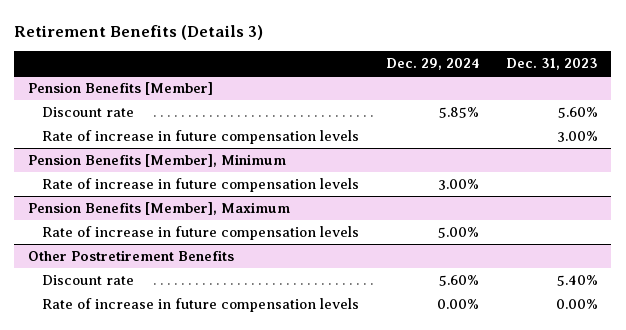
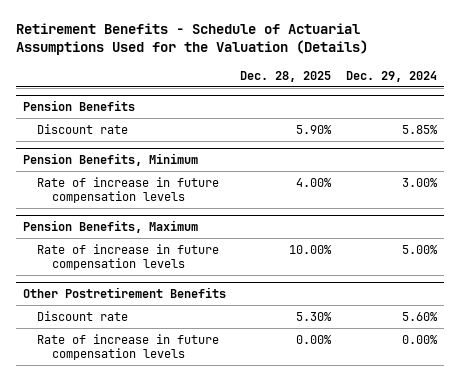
- Retirement Benefits (Details 3)
+ Retirement Benefits - Schedule of Actuarial Assumptions Used for the Valuation (Details)
- | Dec. 29, 2024 | Dec. 31, 2023
+ | Dec. 28, 2025 | Dec. 29, 2024
- Pension Benefits [Member]
+ Pension Benefits
- Rate of increase in future compensation levels | | 3.00%
- Pension Benefits [Member], Minimum
+ Pension Benefits, Minimum
- Pension Benefits [Member], Maximum
+ Pension Benefits, Maximum

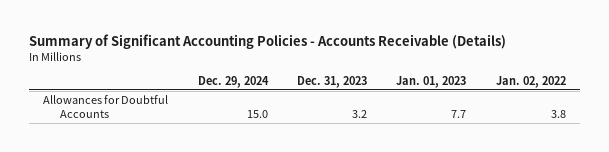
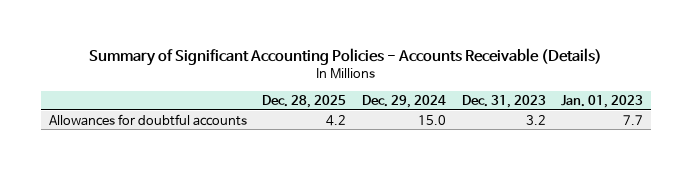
- | Dec. 29, 2024 | Dec. 31, 2023 | Jan. 01, 2023 | Jan. 02, 2022
+ | Dec. 28, 2025 | Dec. 29, 2024 | Dec. 31, 2023 | Jan. 01, 2023
- Allowances for Doubtful Accounts | 15.0 | 3.2 | 7.7 | 3.8
+ Allowances for doubtful accounts | 4.2 | 15.0 | 3.2 | 7.7

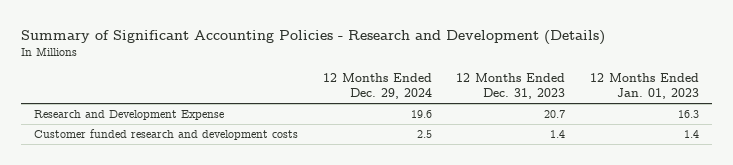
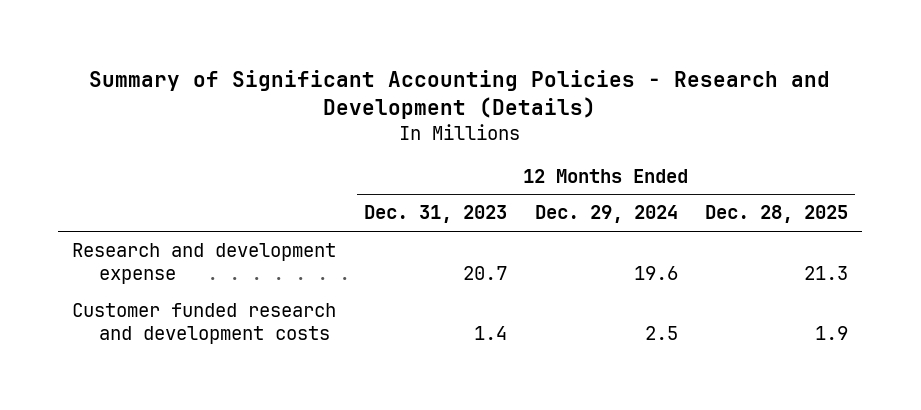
- | 12 Months Ended Dec. 29, 2024 | 12 Months Ended Dec. 31, 2023 | 12 Months Ended Jan. 01, 2023
+ | 12 Months Ended Dec. 31, 2023 | 12 Months Ended Dec. 29, 2024 | 12 Months Ended Dec. 28, 2025
- Research and Development Expense | 19.6 | 20.7 | 16.3
+ Research and development expense | 20.7 | 19.6 | 21.3

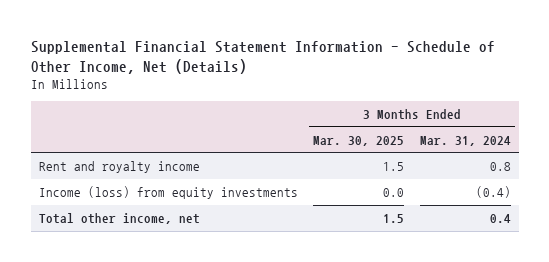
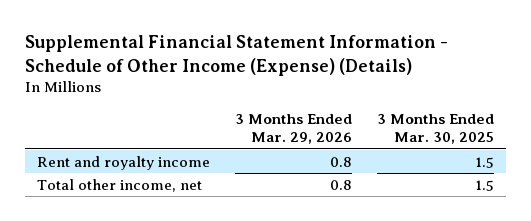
- Supplemental Financial Statement Information - Schedule of Other Income, Net (Details)
+ Supplemental Financial Statement Information - Schedule of Other Income (Expense) (Details)
- | 3 Months Ended Mar. 30, 2025 | 3 Months Ended Mar. 31, 2024
+ | 3 Months Ended Mar. 29, 2026 | 3 Months Ended Mar. 30, 2025
- Income (loss) from equity investments | 0.0 | (0.4)

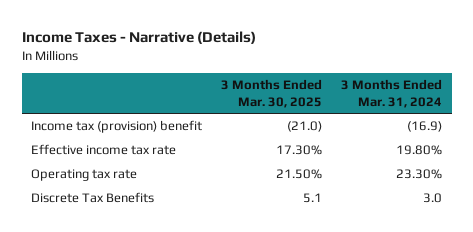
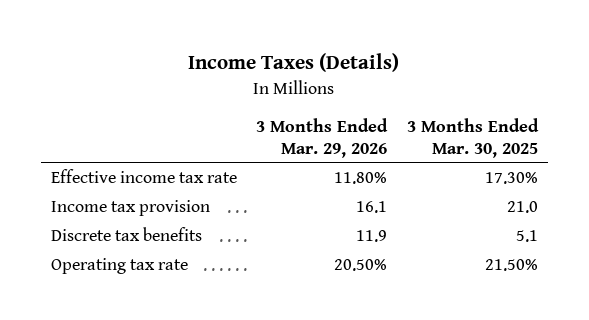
- Income Taxes - Narrative (Details)
+ Income Taxes (Details)
- | 3 Months Ended Mar. 30, 2025 | 3 Months Ended Mar. 31, 2024
+ | 3 Months Ended Mar. 29, 2026 | 3 Months Ended Mar. 30, 2025
- Income tax (provision) benefit | (21.0) | (16.9)
+ Income tax provision | 16.1 | 21.0
+ Discrete tax benefits | 11.9 | 5.1
- Discrete Tax Benefits | 5.1 | 3.0

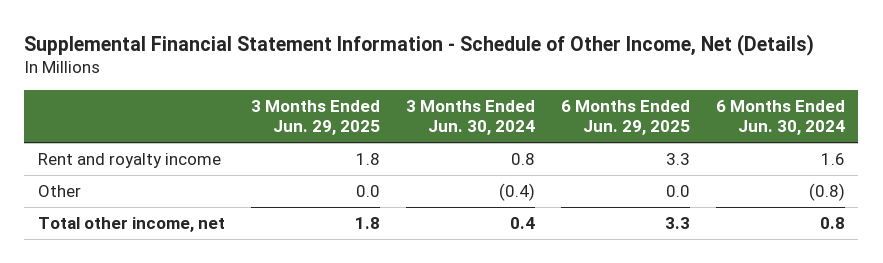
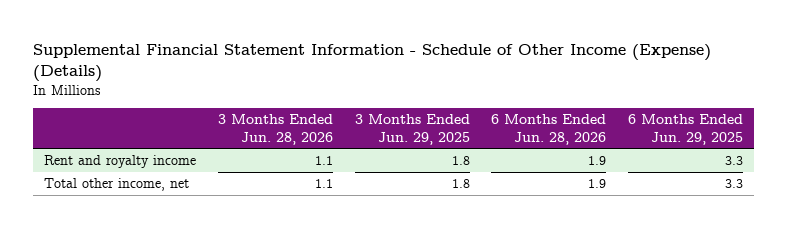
- Supplemental Financial Statement Information - Schedule of Other Income, Net (Details)
+ Supplemental Financial Statement Information - Schedule of Other Income (Expense) (Details)
- | 3 Months Ended Jun. 29, 2025 | 3 Months Ended Jun. 30, 2024 | 6 Months Ended Jun. 29, 2025 | 6 Months Ended Jun. 30, 2024
+ | 3 Months Ended Jun. 28, 2026 | 3 Months Ended Jun. 29, 2025 | 6 Months Ended Jun. 28, 2026 | 6 Months Ended Jun. 29, 2025
- Other | 0.0 | (0.4) | 0.0 | (0.8)

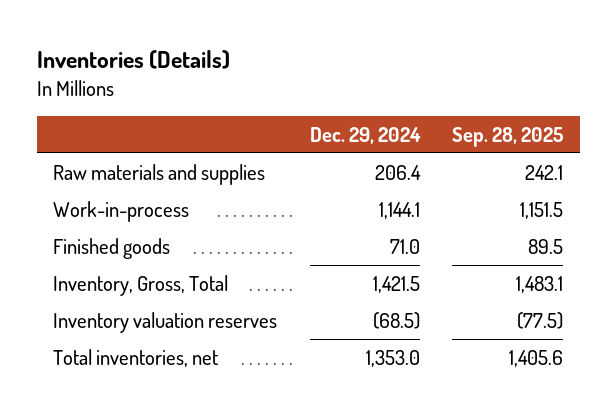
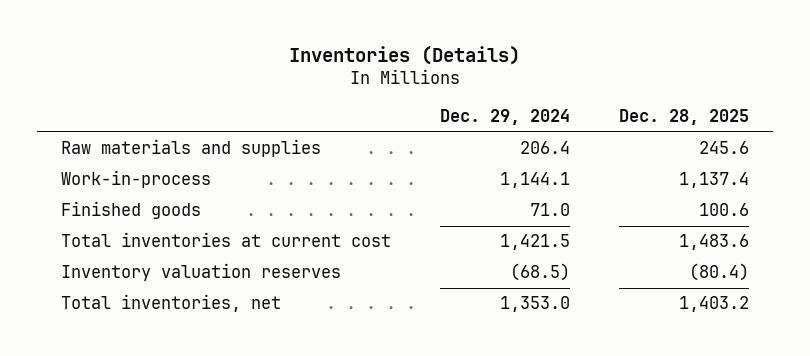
- | Dec. 29, 2024 | Sep. 28, 2025
+ | Dec. 29, 2024 | Dec. 28, 2025
- Inventory, Gross, Total | 1,421.5 | 1,483.1
+ Total inventories at current cost | 1,421.5 | 1,483.6

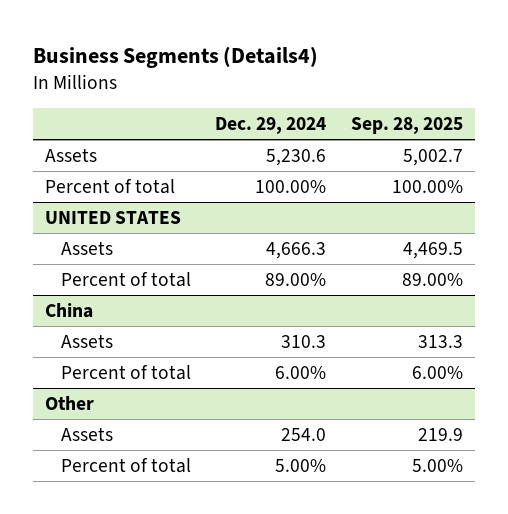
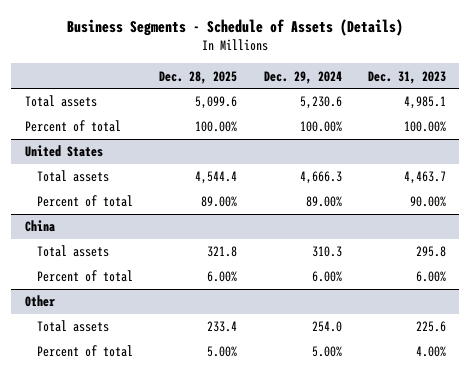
- Business Segments (Details4)
+ Business Segments - Schedule of Assets (Details)
- | Dec. 29, 2024 | Sep. 28, 2025
+ | Dec. 28, 2025 | Dec. 29, 2024 | Dec. 31, 2023
- Assets | 5,230.6 | 5,002.7
+ Total assets | 5,099.6 | 5,230.6 | 4,985.1
- UNITED STATES
- Assets | 4,666.3 | 4,469.5
+ United States
+ Total assets | 4,544.4 | 4,666.3 | 4,463.7
@ China
- Assets | 310.3 | 313.3
+ Total assets | 321.8 | 310.3 | 295.8
@ Other
- Assets | 254.0 | 219.9
+ Total assets | 233.4 | 254.0 | 225.6

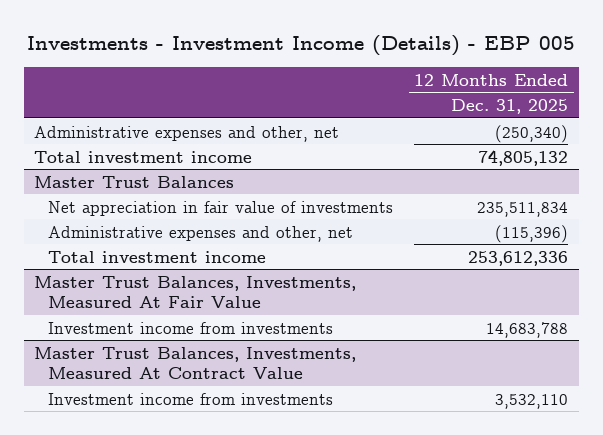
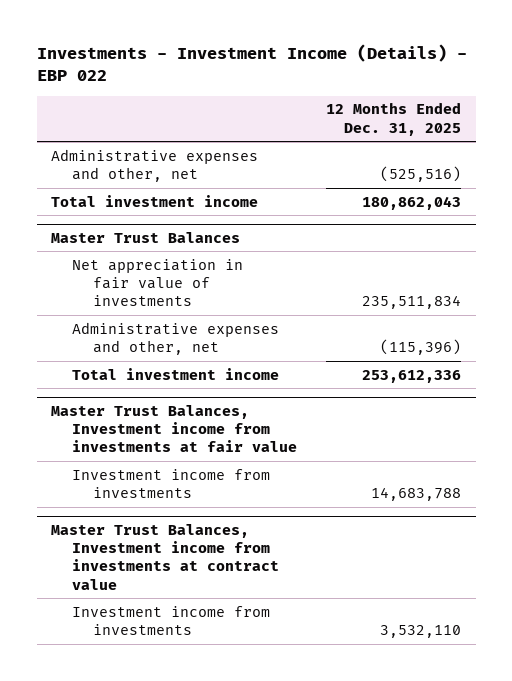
- Investments - Investment Income (Details) - EBP 005
+ Investments - Investment Income (Details) - EBP 022
- Administrative expenses and other, net | (250,340)
- Total investment income | 74,805,132
+ Administrative expenses and other, net | (525,516)
+ Total investment income | 180,862,043
- Master Trust Balances, Investments, Measured At Fair Value
+ Master Trust Balances, Investment income from investments at fair value
- Master Trust Balances, Investments, Measured At Contract Value
+ Master Trust Balances, Investment income from investments at contract value

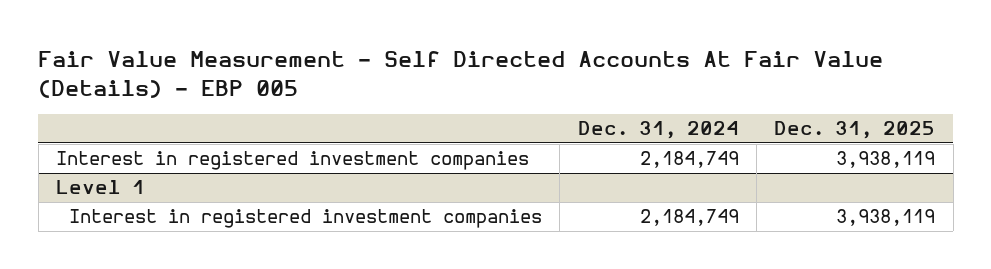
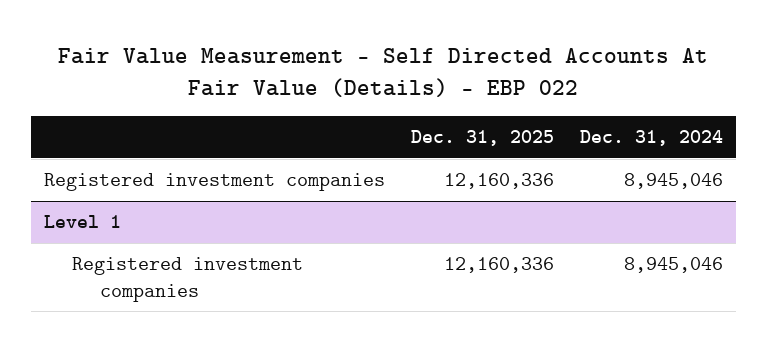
- Fair Value Measurement - Self Directed Accounts At Fair Value (Details) - EBP 005
+ Fair Value Measurement - Self Directed Accounts At Fair Value (Details) - EBP 022
- | Dec. 31, 2024 | Dec. 31, 2025
+ | Dec. 31, 2025 | Dec. 31, 2024
- Interest in registered investment companies | 2,184,749 | 3,938,119
+ Registered investment companies | 12,160,336 | 8,945,046
@ Level 1
- Interest in registered investment companies | 2,184,749 | 3,938,119
+ Registered investment companies | 12,160,336 | 8,945,046

